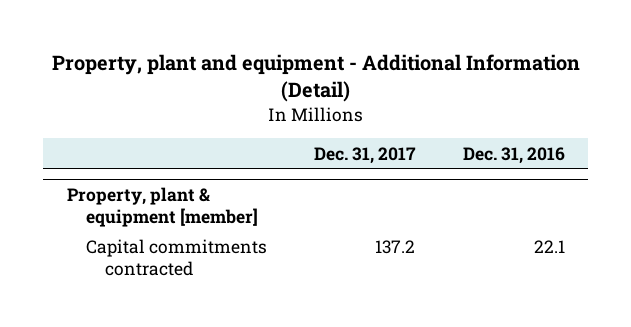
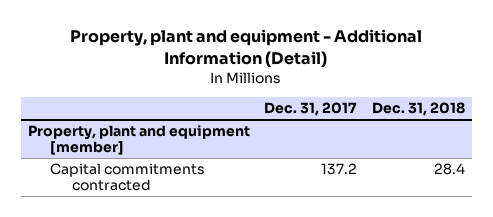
- | Dec. 31, 2017 | Dec. 31, 2016
+ | Dec. 31, 2017 | Dec. 31, 2018
- Property, plant & equipment [member]
+ Property, plant and equipment [member]

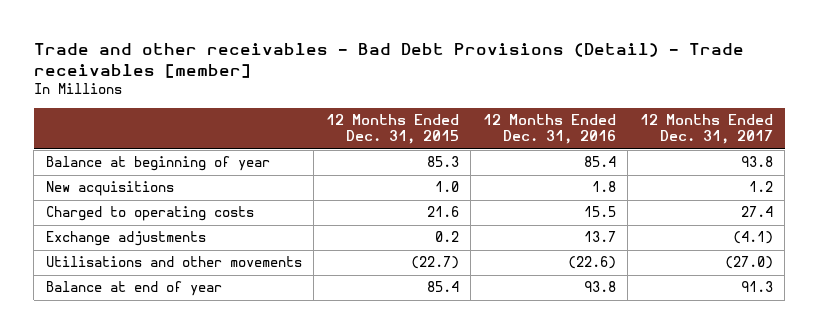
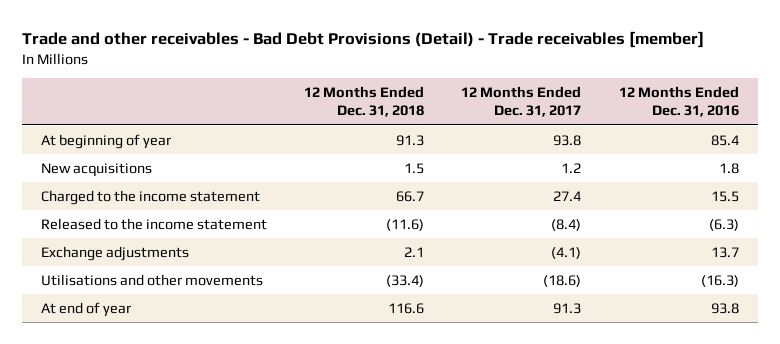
- | 12 Months Ended Dec. 31, 2015 | 12 Months Ended Dec. 31, 2016 | 12 Months Ended Dec. 31, 2017
+ | 12 Months Ended Dec. 31, 2018 | 12 Months Ended Dec. 31, 2017 | 12 Months Ended Dec. 31, 2016
- Balance at beginning of year | 85.3 | 85.4 | 93.8
+ At beginning of year | 91.3 | 93.8 | 85.4
- Charged to operating costs | 21.6 | 15.5 | 27.4
+ Charged to the income statement | 66.7 | 27.4 | 15.5
+ Released to the income statement | (11.6) | (8.4) | (6.3)
- Utilisations and other movements | (22.7) | (22.6) | (27.0)
- Balance at end of year | 85.4 | 93.8 | 91.3
+ Utilisations and other movements | (33.4) | (18.6) | (16.3)
+ At end of year | 116.6 | 91.3 | 93.8

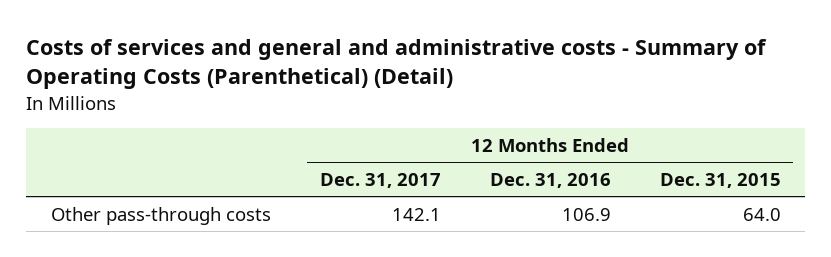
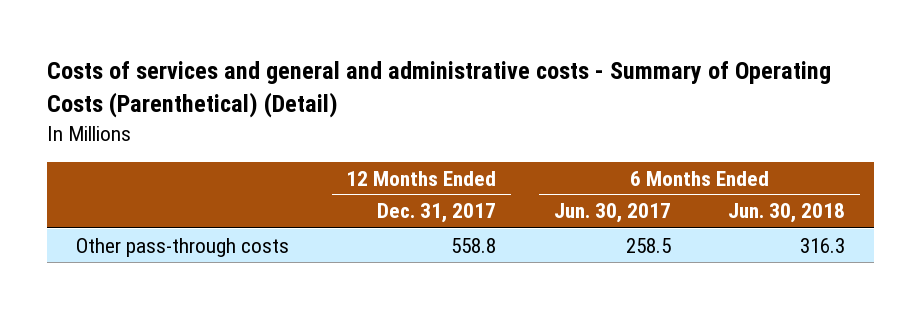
- | 12 Months Ended Dec. 31, 2017 | 12 Months Ended Dec. 31, 2016 | 12 Months Ended Dec. 31, 2015
+ | 12 Months Ended Dec. 31, 2017 | 6 Months Ended Jun. 30, 2017 | 6 Months Ended Jun. 30, 2018
- Other pass-through costs | 142.1 | 106.9 | 64.0
+ Other pass-through costs | 558.8 | 258.5 | 316.3

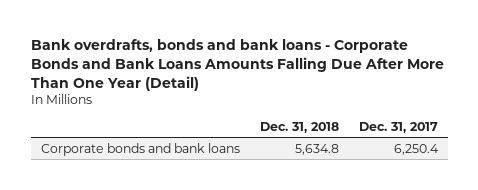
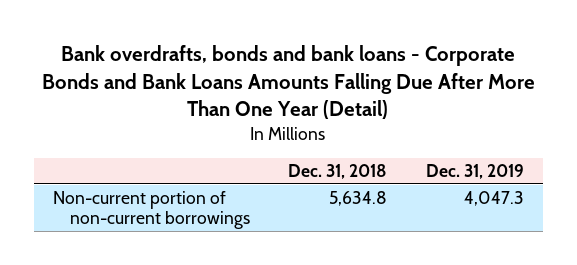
- | Dec. 31, 2018 | Dec. 31, 2017
+ | Dec. 31, 2018 | Dec. 31, 2019
- Corporate bonds and bank loans | 5,634.8 | 6,250.4
+ Non-current portion of non-current borrowings | 5,634.8 | 4,047.3

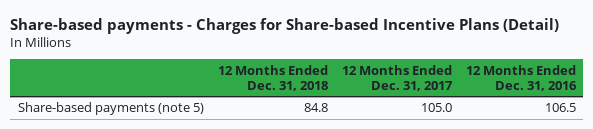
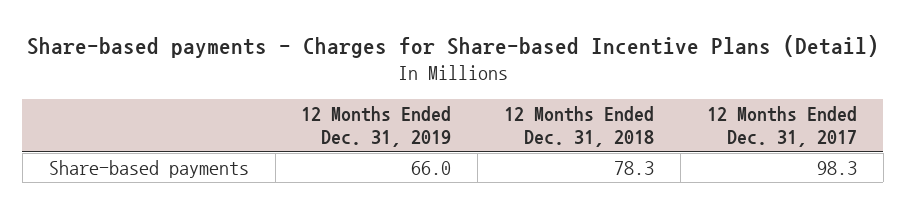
- | 12 Months Ended Dec. 31, 2018 | 12 Months Ended Dec. 31, 2017 | 12 Months Ended Dec. 31, 2016
+ | 12 Months Ended Dec. 31, 2019 | 12 Months Ended Dec. 31, 2018 | 12 Months Ended Dec. 31, 2017
- Share-based payments (note 5) | 84.8 | 105.0 | 106.5
+ Share-based payments | 66.0 | 78.3 | 98.3

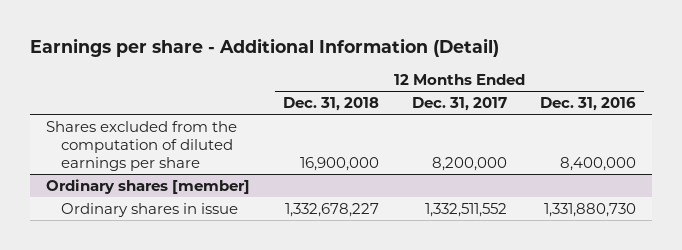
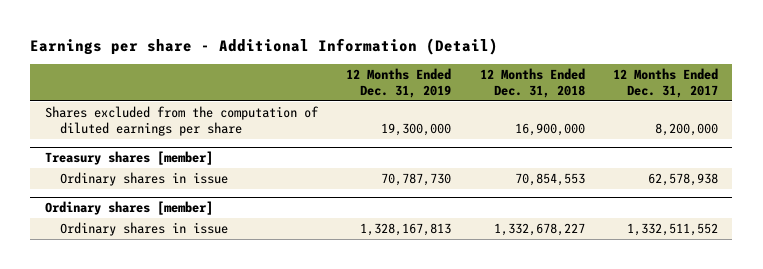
- | 12 Months Ended Dec. 31, 2018 | 12 Months Ended Dec. 31, 2017 | 12 Months Ended Dec. 31, 2016
+ | 12 Months Ended Dec. 31, 2019 | 12 Months Ended Dec. 31, 2018 | 12 Months Ended Dec. 31, 2017
+ Treasury shares [member]
+ Ordinary shares in issue | 70,787,730 | 70,854,553 | 62,578,938

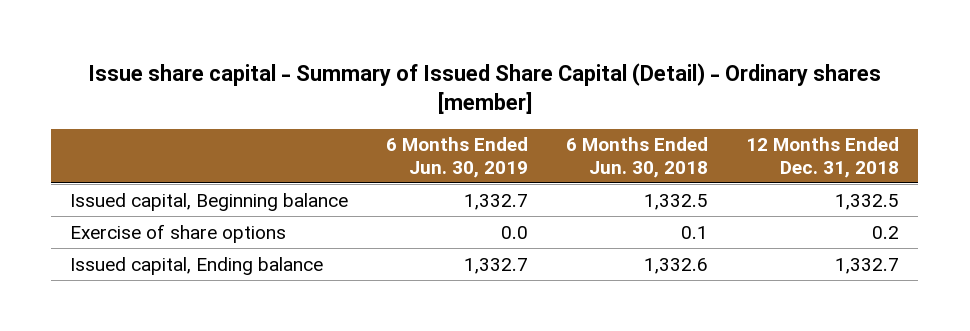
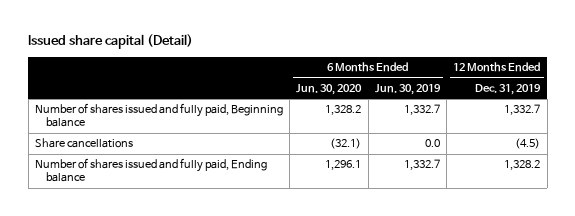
- Issue share capital - Summary of Issued Share Capital (Detail) - Ordinary shares [member]
+ Issued share capital (Detail)
- | 6 Months Ended Jun. 30, 2019 | 6 Months Ended Jun. 30, 2018 | 12 Months Ended Dec. 31, 2018
+ | 6 Months Ended Jun. 30, 2020 | 6 Months Ended Jun. 30, 2019 | 12 Months Ended Dec. 31, 2019
- Issued capital, Beginning balance | 1,332.7 | 1,332.5 | 1,332.5
- Exercise of share options | 0.0 | 0.1 | 0.2
- Issued capital, Ending balance | 1,332.7 | 1,332.6 | 1,332.7
+ Number of shares issued and fully paid, Beginning balance | 1,328.2 | 1,332.7 | 1,332.7
+ Share cancellations | (32.1) | 0.0 | (4.5)
+ Number of shares issued and fully paid, Ending balance | 1,296.1 | 1,332.7 | 1,328.2

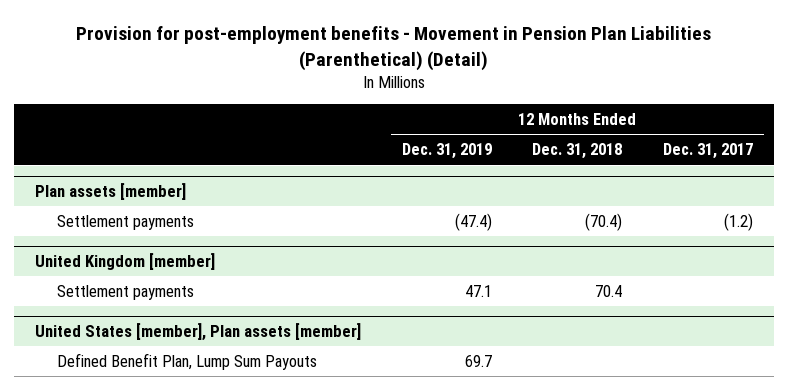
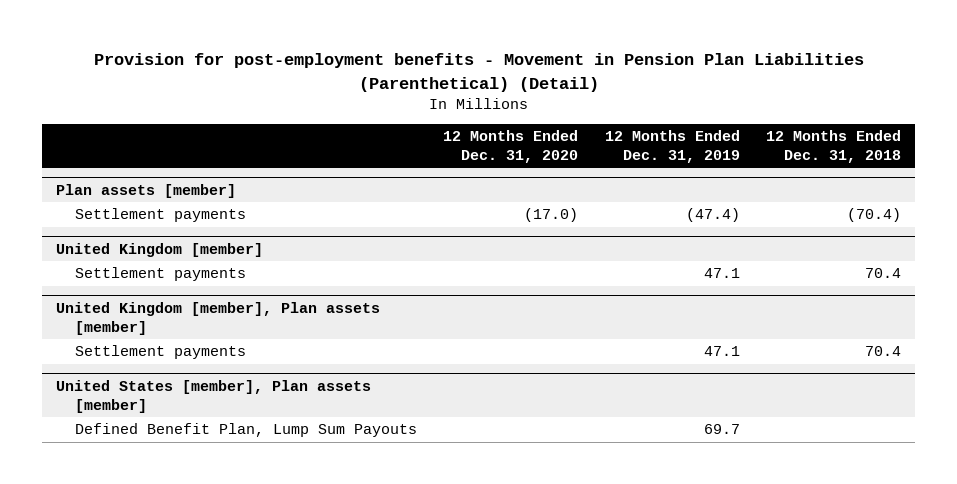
- | 12 Months Ended Dec. 31, 2019 | 12 Months Ended Dec. 31, 2018 | 12 Months Ended Dec. 31, 2017
+ | 12 Months Ended Dec. 31, 2020 | 12 Months Ended Dec. 31, 2019 | 12 Months Ended Dec. 31, 2018
+ United Kingdom [member], Plan assets [member]
+ Settlement payments | | 47.1 | 70.4

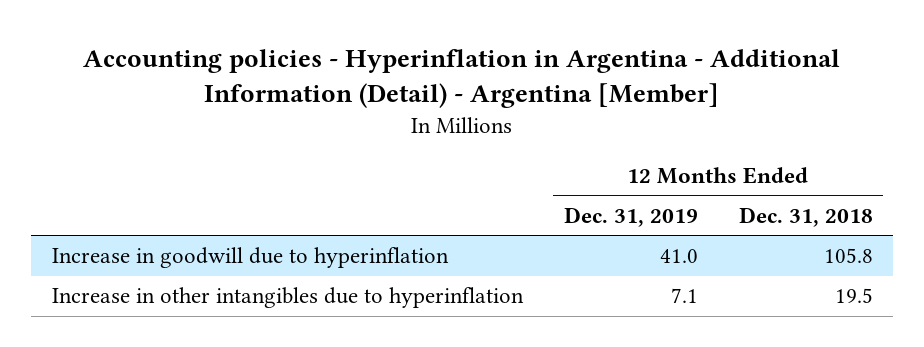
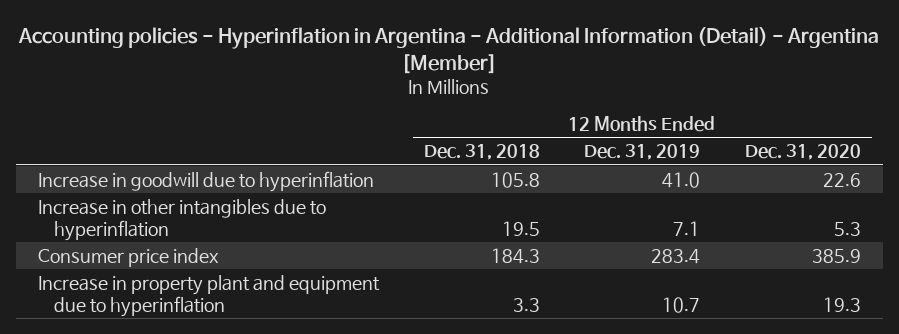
- | 12 Months Ended Dec. 31, 2019 | 12 Months Ended Dec. 31, 2018
+ | 12 Months Ended Dec. 31, 2018 | 12 Months Ended Dec. 31, 2019 | 12 Months Ended Dec. 31, 2020
+ Consumer price index | 184.3 | 283.4 | 385.9
+ Increase in property plant and equipment due to hyperinflation | 3.3 | 10.7 | 19.3

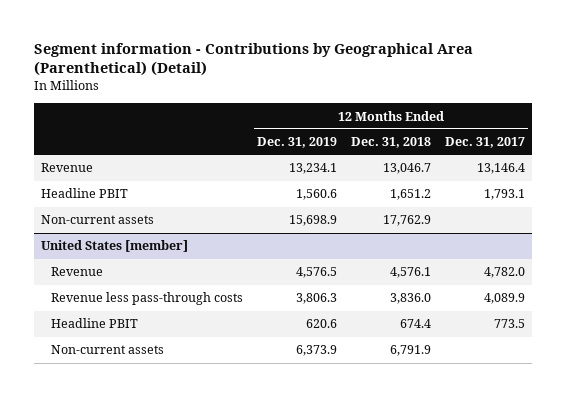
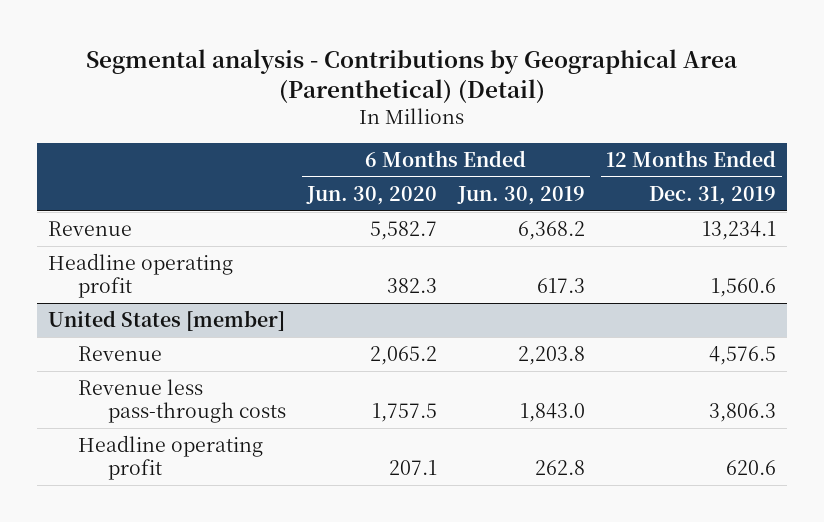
- Segment information - Contributions by Geographical Area (Parenthetical) (Detail)
+ Segmental analysis - Contributions by Geographical Area (Parenthetical) (Detail)
- | 12 Months Ended Dec. 31, 2019 | 12 Months Ended Dec. 31, 2018 | 12 Months Ended Dec. 31, 2017
+ | 6 Months Ended Jun. 30, 2020 | 6 Months Ended Jun. 30, 2019 | 12 Months Ended Dec. 31, 2019
- Headline PBIT | 1,560.6 | 1,651.2 | 1,793.1
- Non-current assets | 15,698.9 | 17,762.9 |
+ Headline operating profit | 382.3 | 617.3 | 1,560.6
@ United States [member]
- Headline PBIT | 620.6 | 674.4 | 773.5
- Non-current assets | 6,373.9 | 6,791.9 |
+ Headline operating profit | 207.1 | 262.8 | 620.6

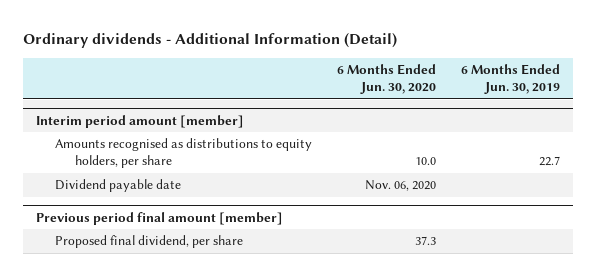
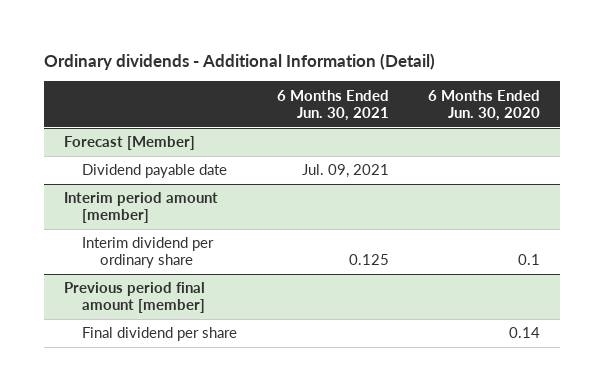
- | 6 Months Ended Jun. 30, 2020 | 6 Months Ended Jun. 30, 2019
+ | 6 Months Ended Jun. 30, 2021 | 6 Months Ended Jun. 30, 2020
+ Forecast [Member]
+ Dividend payable date | Jul. 09, 2021 |
@ Interim period amount [member]
- Amounts recognised as distributions to equity holders, per share | 10.0 | 22.7
- Dividend payable date | Nov. 06, 2020 |
+ Interim dividend per ordinary share | 0.125 | 0.1
@ Previous period final amount [member]
- Proposed final dividend, per share | 37.3 |
+ Final dividend per share | | 0.14

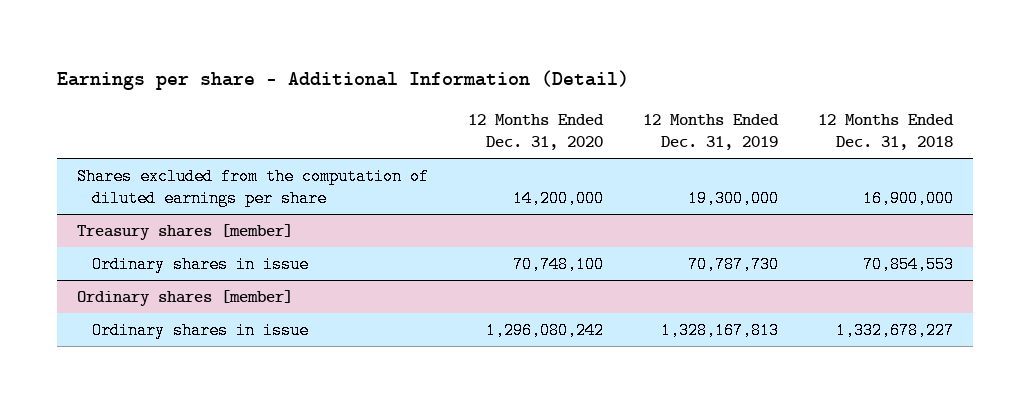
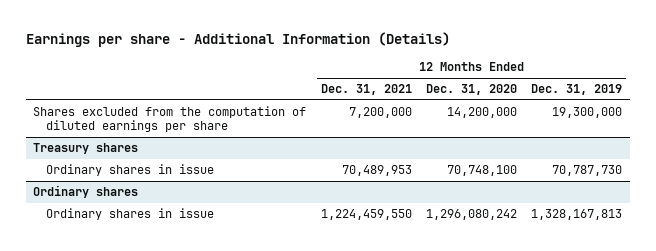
- Earnings per share - Additional Information (Detail)
+ Earnings per share - Additional Information (Details)
- | 12 Months Ended Dec. 31, 2020 | 12 Months Ended Dec. 31, 2019 | 12 Months Ended Dec. 31, 2018
+ | 12 Months Ended Dec. 31, 2021 | 12 Months Ended Dec. 31, 2020 | 12 Months Ended Dec. 31, 2019
- Treasury shares [member]
+ Treasury shares
- Ordinary shares [member]
+ Ordinary shares

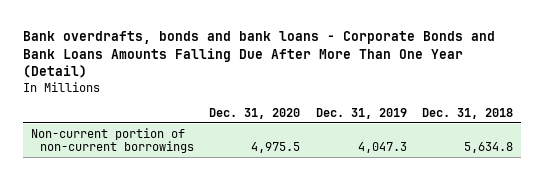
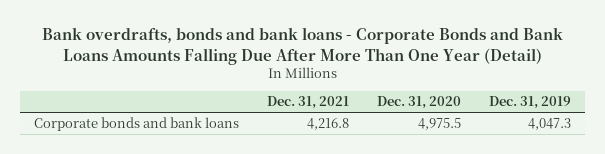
- | Dec. 31, 2020 | Dec. 31, 2019 | Dec. 31, 2018
+ | Dec. 31, 2021 | Dec. 31, 2020 | Dec. 31, 2019
- Non-current portion of non-current borrowings | 4,975.5 | 4,047.3 | 5,634.8
+ Corporate bonds and bank loans | 4,216.8 | 4,975.5 | 4,047.3

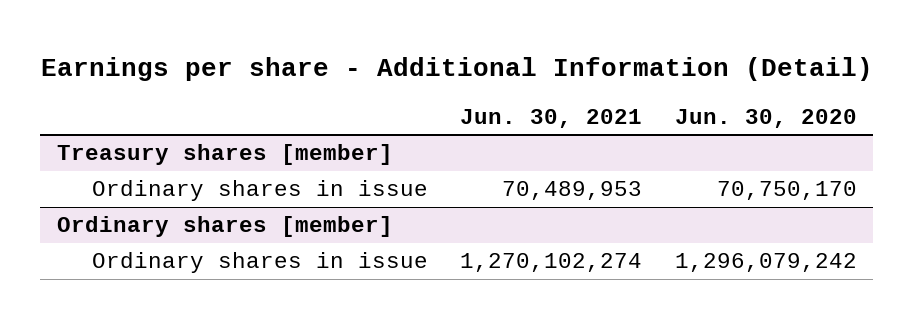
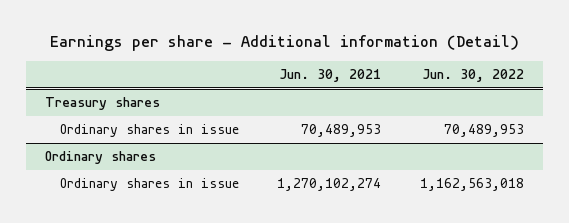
- Earnings per share - Additional Information (Detail)
+ Earnings per share - Additional information (Detail)
- | Jun. 30, 2021 | Jun. 30, 2020
+ | Jun. 30, 2021 | Jun. 30, 2022
- Treasury shares [member]
+ Treasury shares
- Ordinary shares [member]
+ Ordinary shares

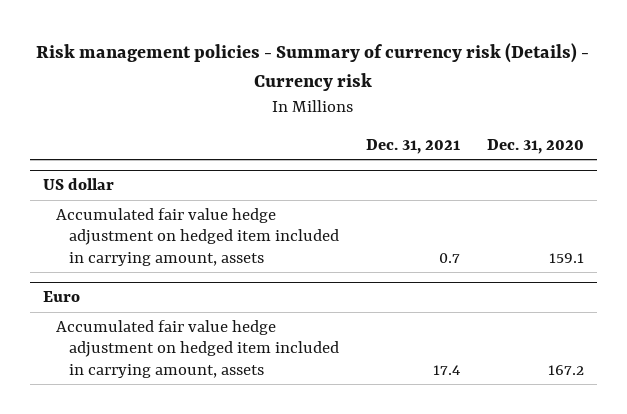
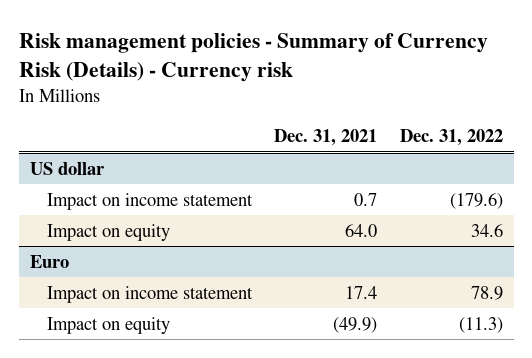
- Risk management policies - Summary of currency risk (Details) - Currency risk
+ Risk management policies - Summary of Currency Risk (Details) - Currency risk
- | Dec. 31, 2021 | Dec. 31, 2020
+ | Dec. 31, 2021 | Dec. 31, 2022
@ US dollar
- Accumulated fair value hedge adjustment on hedged item included in carrying amount, assets | 0.7 | 159.1
+ Impact on income statement | 0.7 | (179.6)
+ Impact on equity | 64.0 | 34.6
@ Euro
- Accumulated fair value hedge adjustment on hedged item included in carrying amount, assets | 17.4 | 167.2
+ Impact on income statement | 17.4 | 78.9
+ Impact on equity | (49.9) | (11.3)

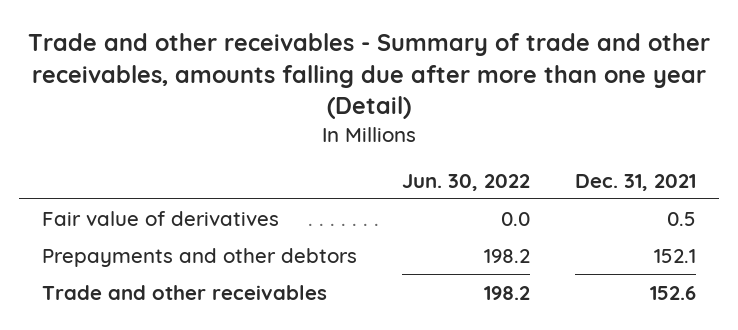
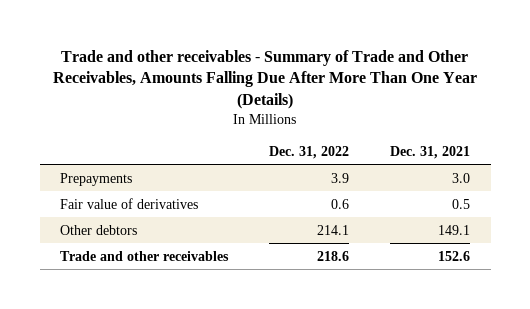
- Trade and other receivables - Summary of trade and other receivables, amounts falling due after more than one year (Detail)
+ Trade and other receivables - Summary of Trade and Other Receivables, Amounts Falling Due After More Than One Year (Details)
- | Jun. 30, 2022 | Dec. 31, 2021
+ | Dec. 31, 2022 | Dec. 31, 2021
+ Prepayments | 3.9 | 3.0
- Prepayments and other debtors | 198.2 | 152.1
+ Other debtors | 214.1 | 149.1

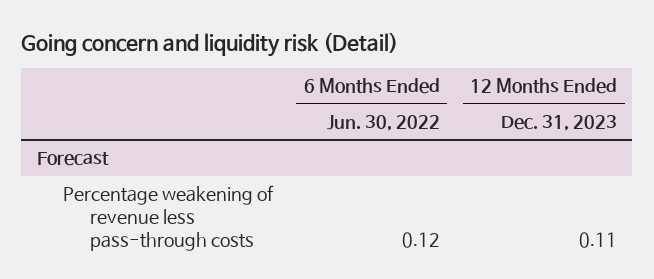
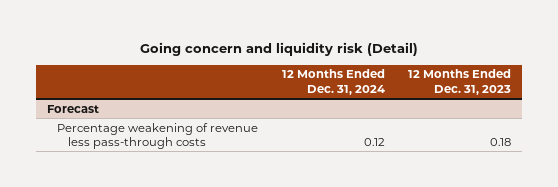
- | 6 Months Ended Jun. 30, 2022 | 12 Months Ended Dec. 31, 2023
+ | 12 Months Ended Dec. 31, 2024 | 12 Months Ended Dec. 31, 2023
@ Forecast
- Percentage weakening of revenue less pass-through costs | 0.12 | 0.11
+ Percentage weakening of revenue less pass-through costs | 0.12 | 0.18

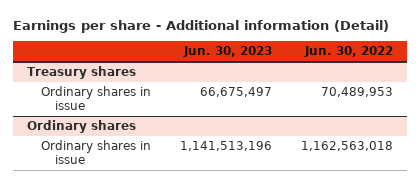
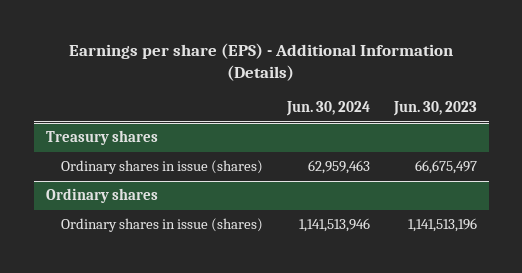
- Earnings per share - Additional information (Detail)
+ Earnings per share (EPS) - Additional Information (Details)
- | Jun. 30, 2023 | Jun. 30, 2022
+ | Jun. 30, 2024 | Jun. 30, 2023
@ Treasury shares
- Ordinary shares in issue | 66,675,497 | 70,489,953
+ Ordinary shares in issue (shares) | 62,959,463 | 66,675,497
@ Ordinary shares
- Ordinary shares in issue | 1,141,513,196 | 1,162,563,018
+ Ordinary shares in issue (shares) | 1,141,513,946 | 1,141,513,196

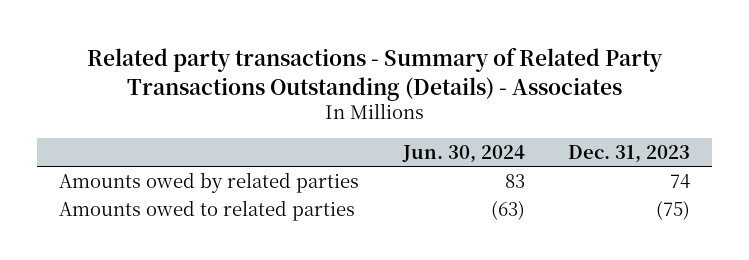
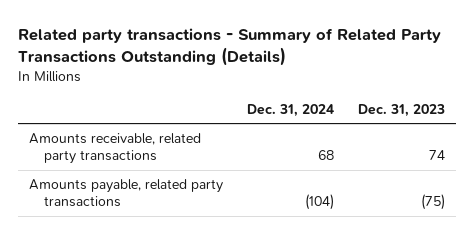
- Related party transactions - Summary of Related Party Transactions Outstanding (Details) - Associates
+ Related party transactions - Summary of Related Party Transactions Outstanding (Details)
- | Jun. 30, 2024 | Dec. 31, 2023
+ | Dec. 31, 2024 | Dec. 31, 2023
- Amounts owed by related parties | 83 | 74
- Amounts owed to related parties | (63) | (75)
+ Amounts receivable, related party transactions | 68 | 74
+ Amounts payable, related party transactions | (104) | (75)

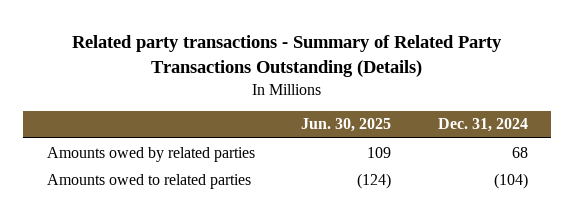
- | Dec. 31, 2024 | Dec. 31, 2023
+ | Jun. 30, 2025 | Dec. 31, 2024
- Amounts receivable, related party transactions | 68 | 74
- Amounts payable, related party transactions | (104) | (75)
+ Amounts owed by related parties | 109 | 68
+ Amounts owed to related parties | (124) | (104)

